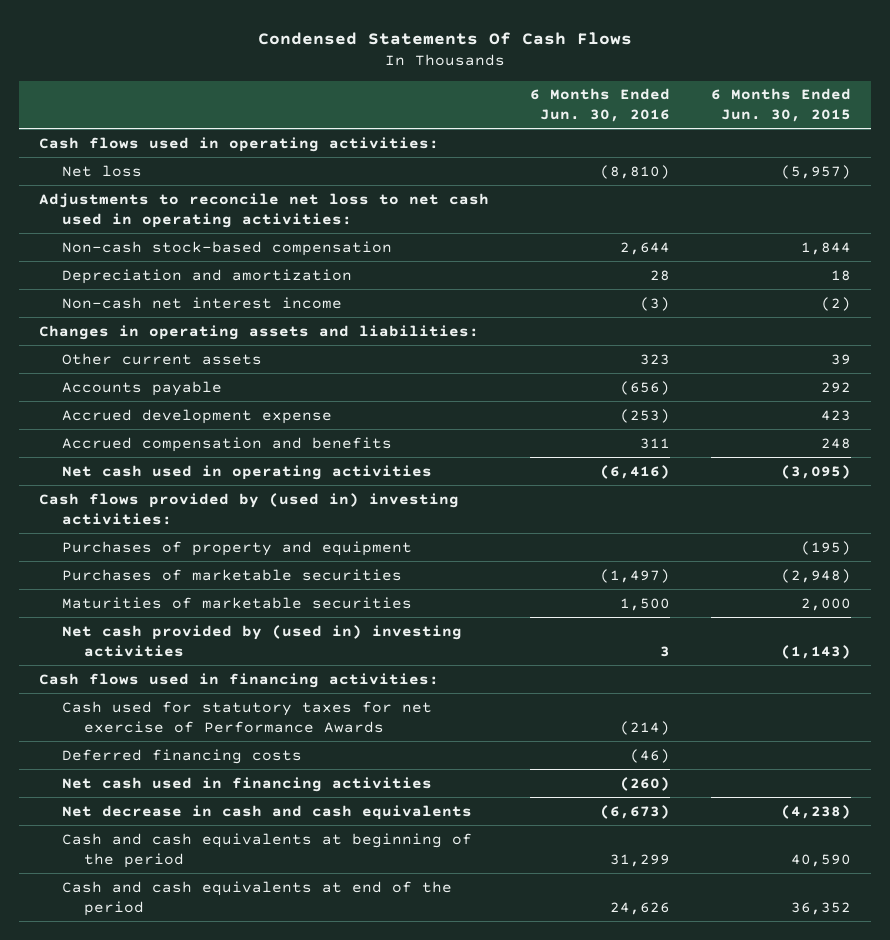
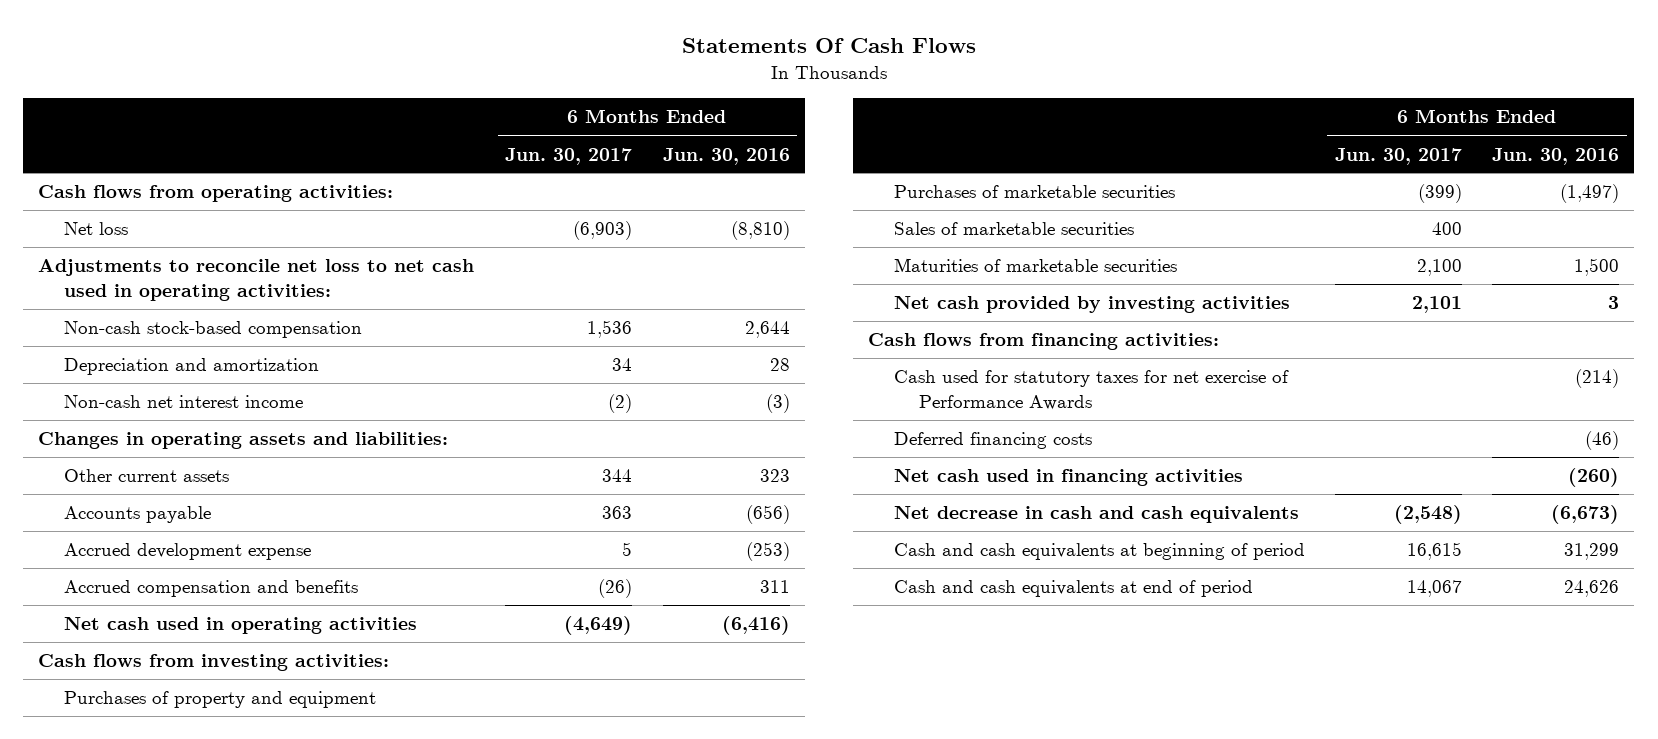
- Condensed Statements Of Cash Flows
+ Statements Of Cash Flows
- | 6 Months Ended Jun. 30, 2016 | 6 Months Ended Jun. 30, 2015
+ | 6 Months Ended Jun. 30, 2017 | 6 Months Ended Jun. 30, 2016
- Cash flows used in operating activities:
+ Cash flows from operating activities:
- Cash flows provided by (used in) investing activities:
+ Cash flows from investing activities:
+ Sales of marketable securities | 400 |
- Net cash provided by (used in) investing activities | 3 | (1,143)
- Cash flows used in financing activities:
+ Net cash provided by investing activities | 2,101 | 3
+ Cash flows from financing activities:
- Cash and cash equivalents at beginning of the period | 31,299 | 40,590
- Cash and cash equivalents at end of the period | 24,626 | 36,352
+ Cash and cash equivalents at beginning of period | 16,615 | 31,299
+ Cash and cash equivalents at end of period | 14,067 | 24,626

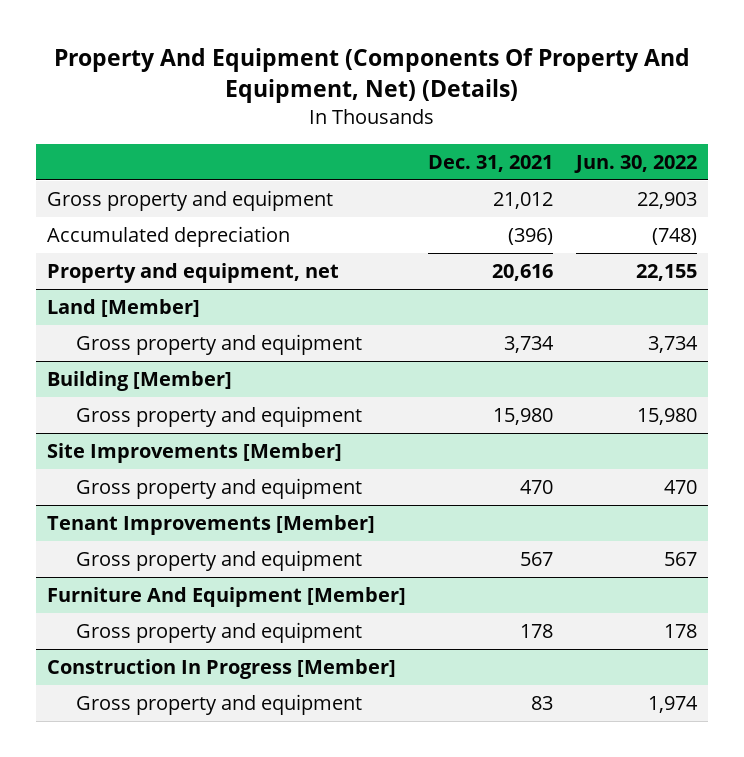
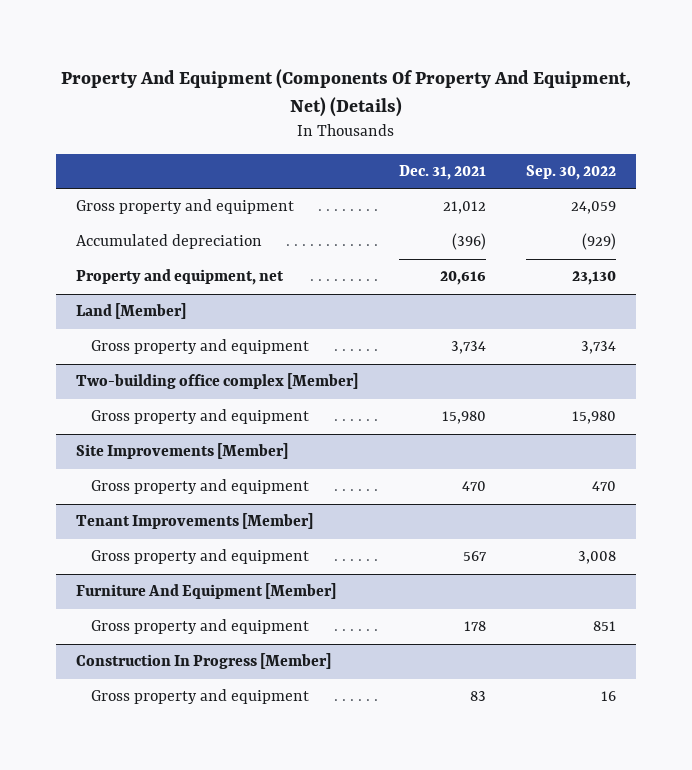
- | Dec. 31, 2021 | Jun. 30, 2022
+ | Dec. 31, 2021 | Sep. 30, 2022
- Building [Member]
+ Two-building office complex [Member]

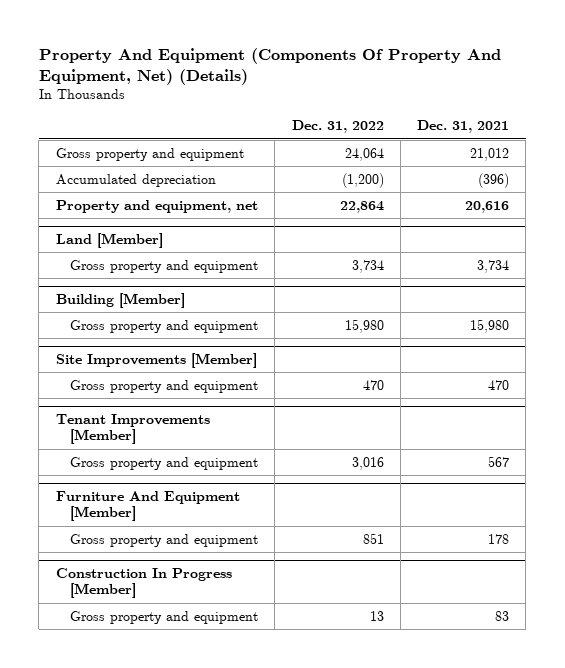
- | Dec. 31, 2021 | Sep. 30, 2022
+ | Dec. 31, 2022 | Dec. 31, 2021
- Two-building office complex [Member]
+ Building [Member]

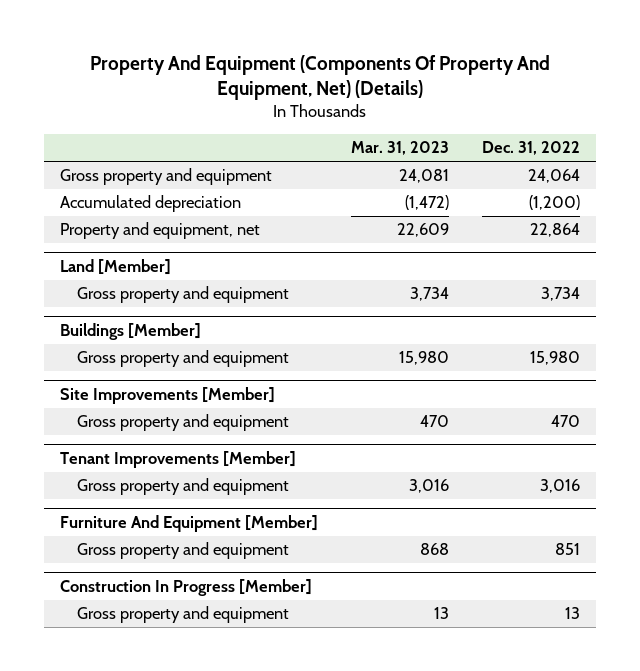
- | Dec. 31, 2022 | Dec. 31, 2021
+ | Mar. 31, 2023 | Dec. 31, 2022
- Building [Member]
+ Buildings [Member]

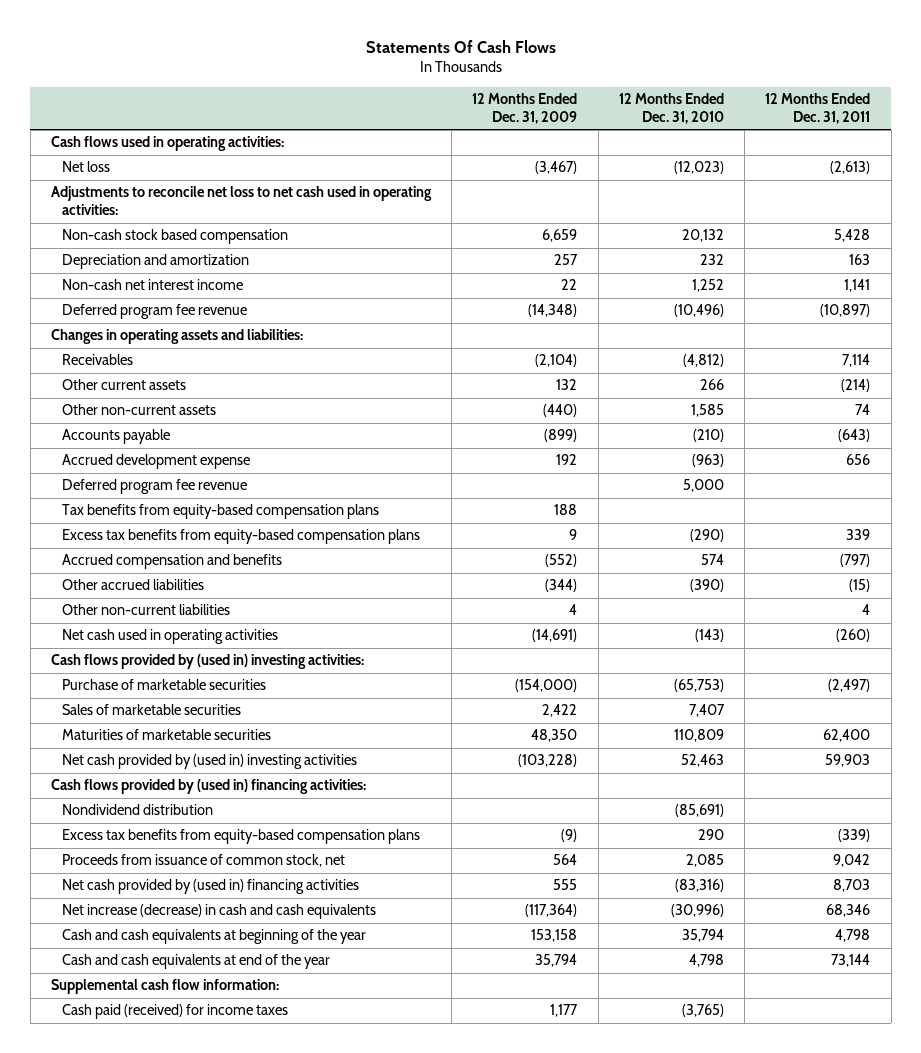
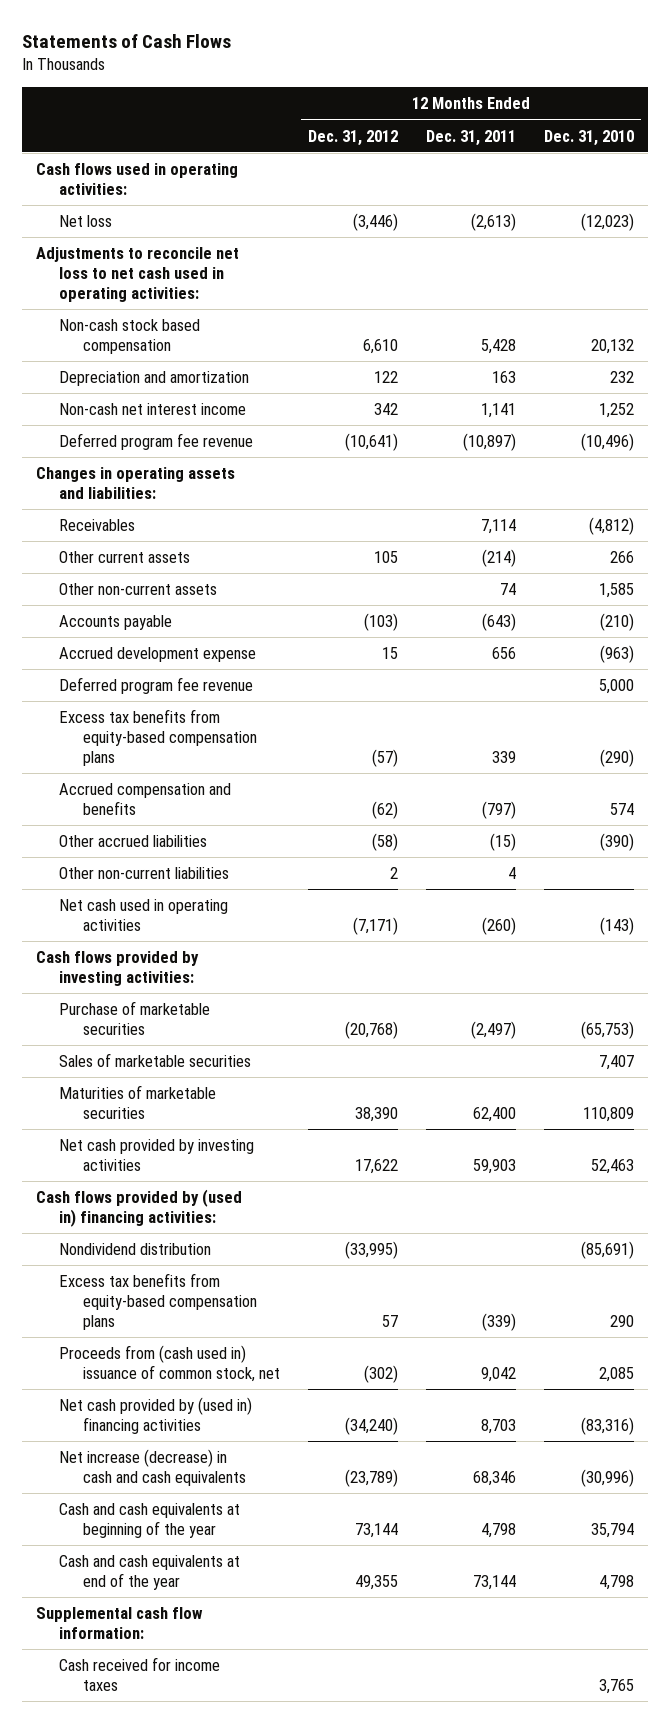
- Statements Of Cash Flows
+ Statements of Cash Flows
- | 12 Months Ended Dec. 31, 2009 | 12 Months Ended Dec. 31, 2010 | 12 Months Ended Dec. 31, 2011
+ | 12 Months Ended Dec. 31, 2012 | 12 Months Ended Dec. 31, 2011 | 12 Months Ended Dec. 31, 2010
- Tax benefits from equity-based compensation plans | 188 | |
- Cash flows provided by (used in) investing activities:
+ Cash flows provided by investing activities:
- Net cash provided by (used in) investing activities | (103,228) | 52,463 | 59,903
+ Net cash provided by investing activities | 17,622 | 59,903 | 52,463
- Proceeds from issuance of common stock, net | 564 | 2,085 | 9,042
+ Proceeds from (cash used in) issuance of common stock, net | (302) | 9,042 | 2,085
- Cash paid (received) for income taxes | 1,177 | (3,765) |
+ Cash received for income taxes | | | 3,765

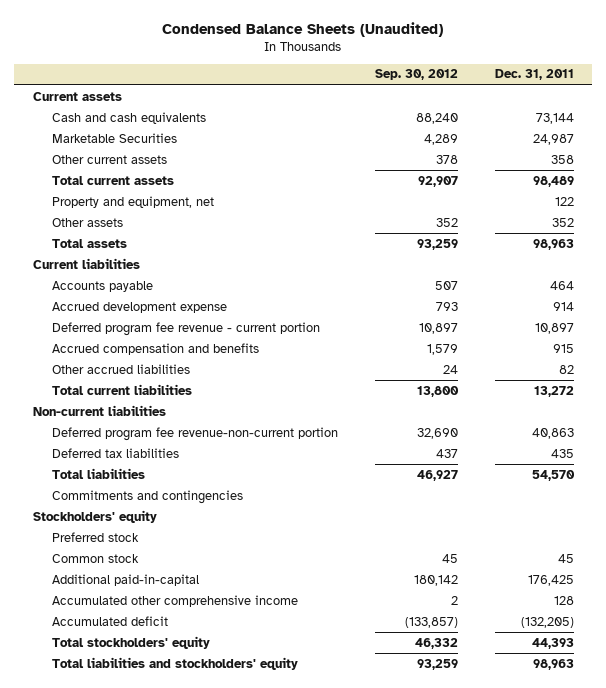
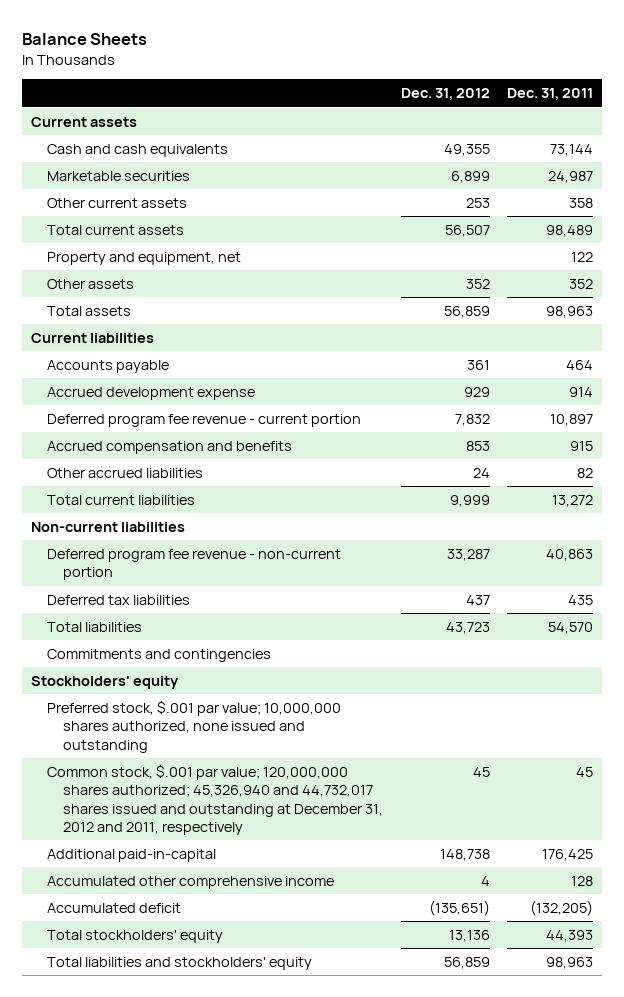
- Condensed Balance Sheets (Unaudited)
+ Balance Sheets
- | Sep. 30, 2012 | Dec. 31, 2011
+ | Dec. 31, 2012 | Dec. 31, 2011
- Marketable Securities | 4,289 | 24,987
+ Marketable securities | 6,899 | 24,987
- Deferred program fee revenue-non-current portion | 32,690 | 40,863
+ Deferred program fee revenue - non-current portion | 33,287 | 40,863
- Preferred stock
- Common stock | 45 | 45
+ Preferred stock, $.001 par value; 10,000,000 shares authorized, none issued and outstanding
+ Common stock, $.001 par value; 120,000,000 shares authorized; 45,326,940 and 44,732,017 shares issued and outstanding at December 31, 2012 and 2011, respectively | 45 | 45

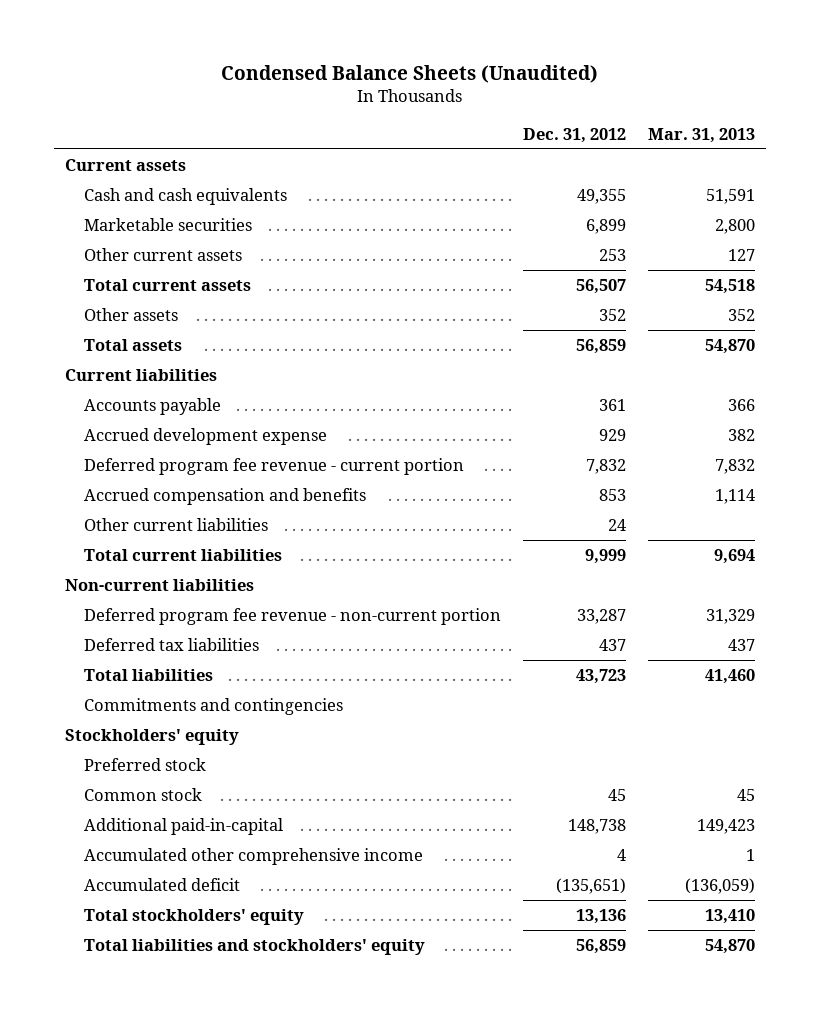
- Balance Sheets
+ Condensed Balance Sheets (Unaudited)
- | Dec. 31, 2012 | Dec. 31, 2011
+ | Dec. 31, 2012 | Mar. 31, 2013
- Property and equipment, net | | 122
- Other accrued liabilities | 24 | 82
+ Other current liabilities | 24 |
- Preferred stock, $.001 par value; 10,000,000 shares authorized, none issued and outstanding
- Common stock, $.001 par value; 120,000,000 shares authorized; 45,326,940 and 44,732,017 shares issued and outstanding at December 31, 2012 and 2011, respectively | 45 | 45
+ Preferred stock
+ Common stock | 45 | 45

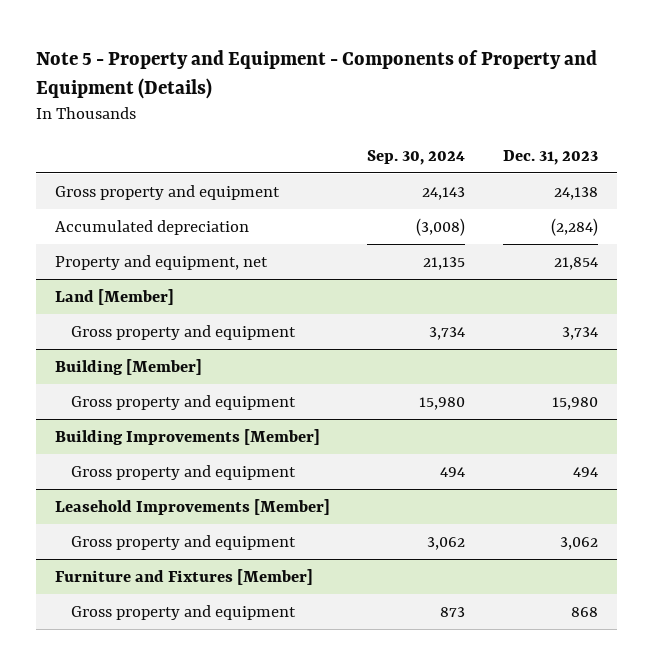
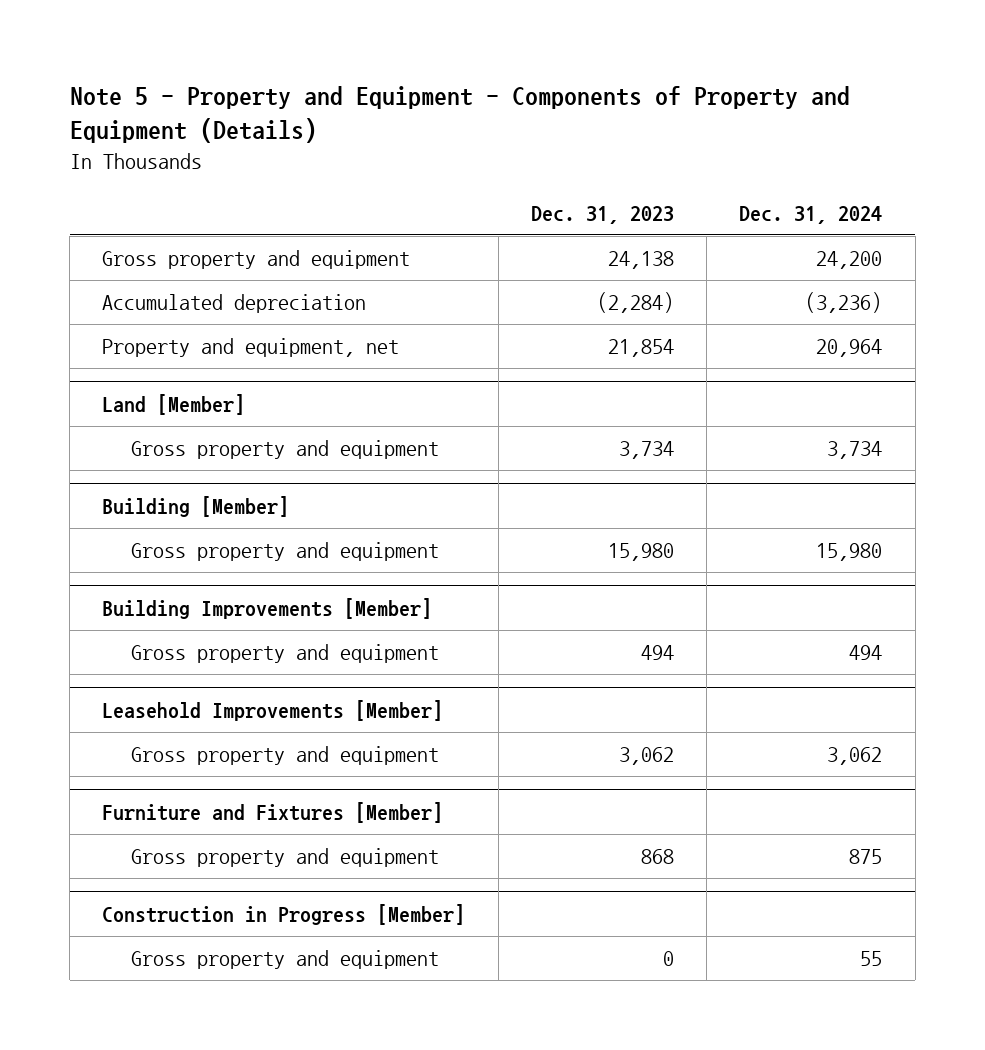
- | Sep. 30, 2024 | Dec. 31, 2023
+ | Dec. 31, 2023 | Dec. 31, 2024
+ Construction in Progress [Member]
+ Gross property and equipment | 0 | 55

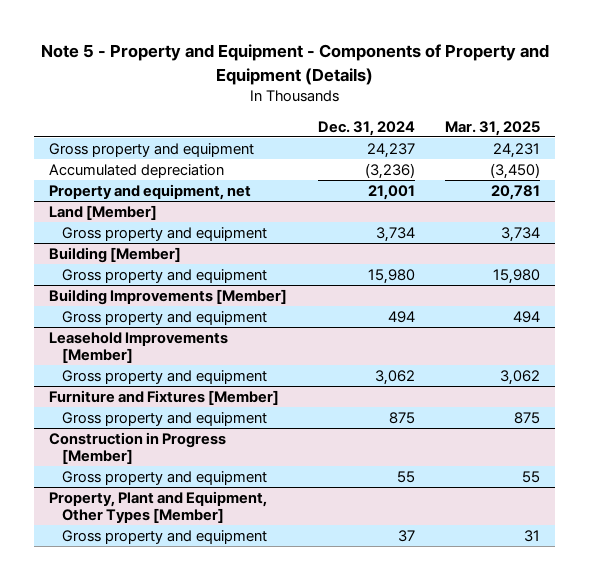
- | Dec. 31, 2023 | Dec. 31, 2024
+ | Dec. 31, 2024 | Mar. 31, 2025
- Gross property and equipment | 24,138 | 24,200
+ Gross property and equipment | 24,237 | 24,231
- Property and equipment, net | 21,854 | 20,964
+ Property and equipment, net | 21,001 | 20,781
+ Property, Plant and Equipment, Other Types [Member]
+ Gross property and equipment | 37 | 31

